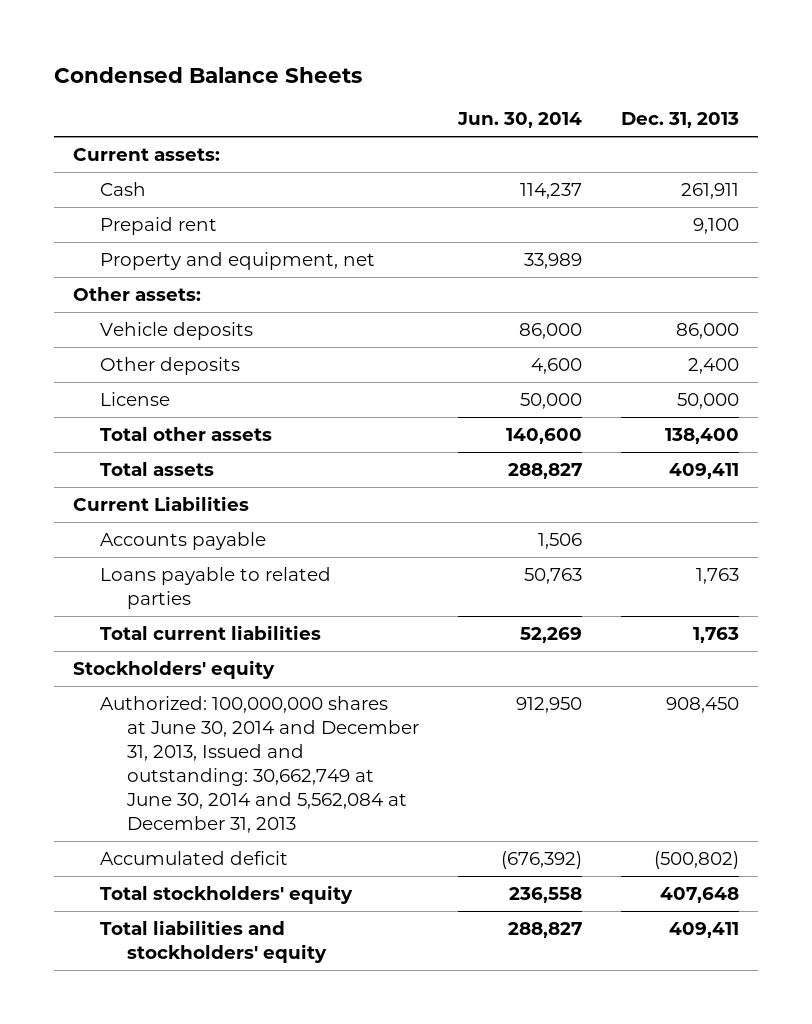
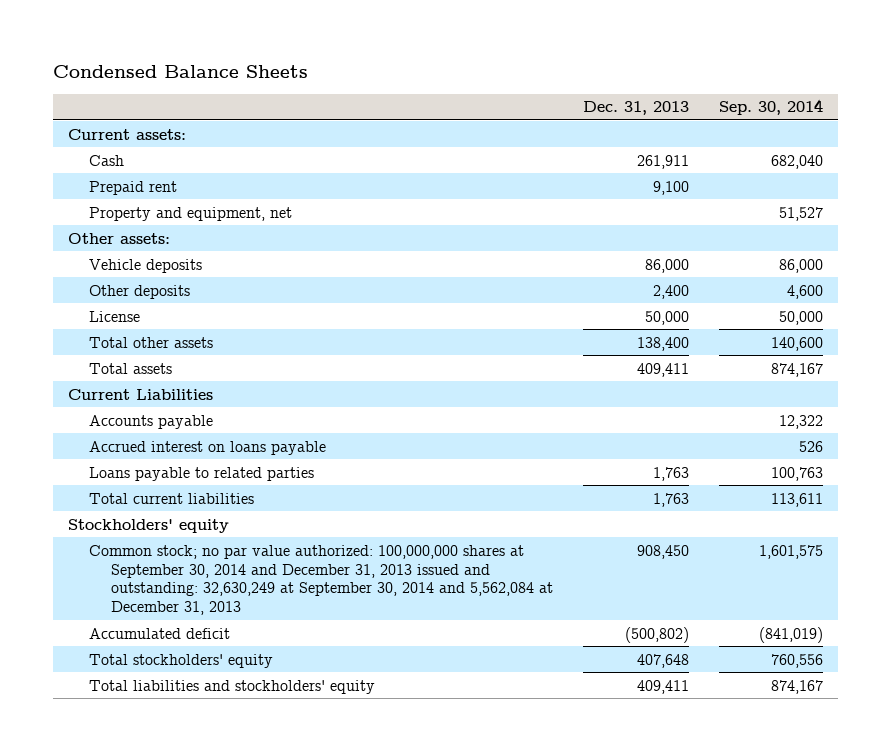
- | Jun. 30, 2014 | Dec. 31, 2013
+ | Dec. 31, 2013 | Sep. 30, 2014
+ Accrued interest on loans payable | | 526
- Authorized: 100,000,000 shares at June 30, 2014 and December 31, 2013, Issued and outstanding: 30,662,749 at June 30, 2014 and 5,562,084 at December 31, 2013 | 912,950 | 908,450
+ Common stock; no par value authorized: 100,000,000 shares at September 30, 2014 and December 31, 2013 issued and outstanding: 32,630,249 at September 30, 2014 and 5,562,084 at December 31, 2013 | 908,450 | 1,601,575

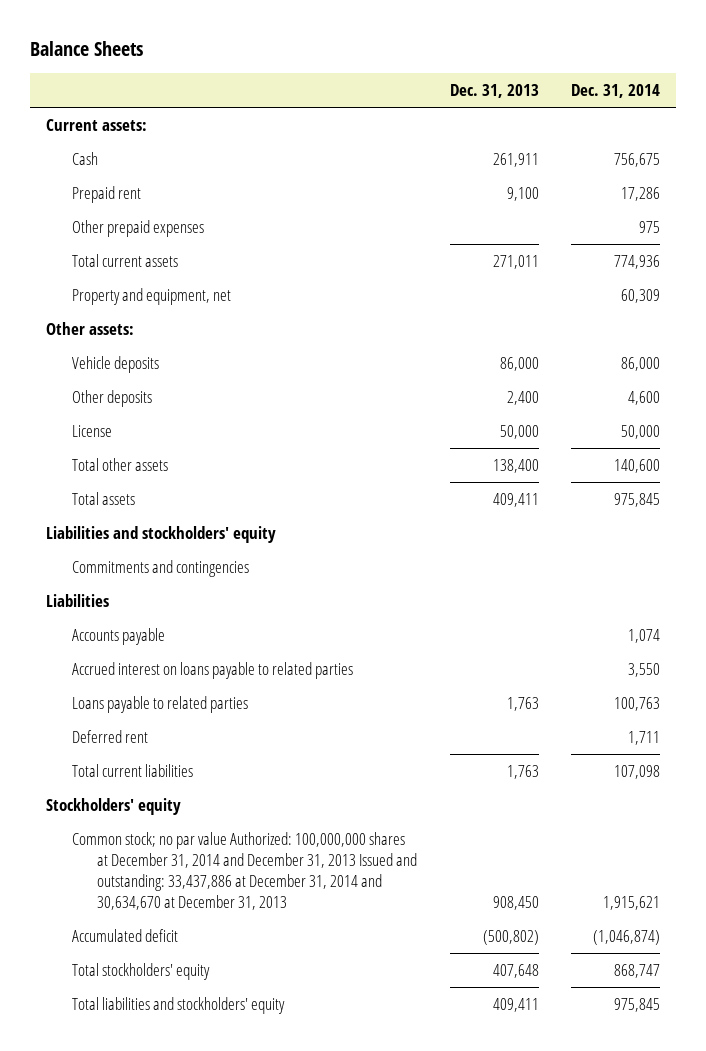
- Condensed Balance Sheets
+ Balance Sheets
- | Dec. 31, 2013 | Sep. 30, 2014
+ | Dec. 31, 2013 | Dec. 31, 2014
+ Other prepaid expenses | | 975
+ Total current assets | 271,011 | 774,936
- Current Liabilities
+ Liabilities and stockholders' equity
+ Commitments and contingencies
+ Liabilities
- Accrued interest on loans payable | | 526
+ Accrued interest on loans payable to related parties | | 3,550
+ Deferred rent | | 1,711
- Common stock; no par value authorized: 100,000,000 shares at September 30, 2014 and December 31, 2013 issued and outstanding: 32,630,249 at September 30, 2014 and 5,562,084 at December 31, 2013 | 908,450 | 1,601,575
+ Common stock; no par value Authorized: 100,000,000 shares at December 31, 2014 and December 31, 2013 Issued and outstanding: 33,437,886 at December 31, 2014 and 30,634,670 at December 31, 2013 | 908,450 | 1,915,621

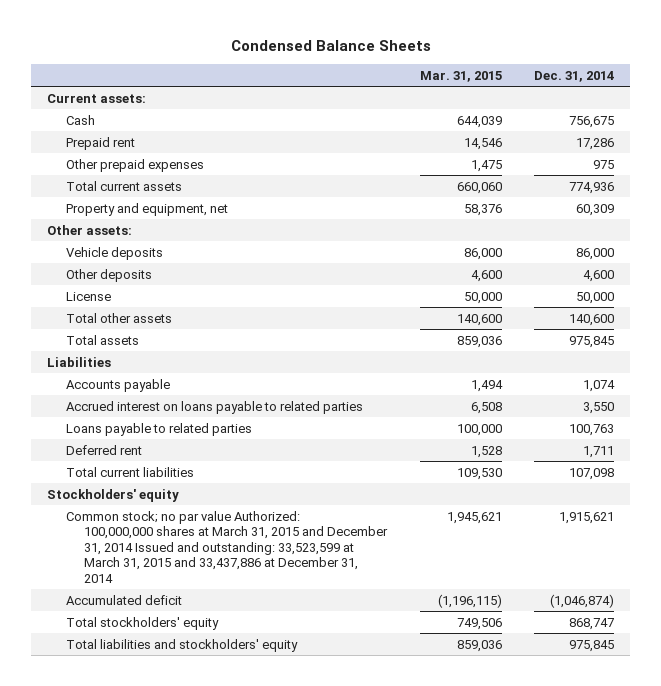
- Balance Sheets
+ Condensed Balance Sheets
- | Dec. 31, 2013 | Dec. 31, 2014
+ | Mar. 31, 2015 | Dec. 31, 2014
- Liabilities and stockholders' equity
- Commitments and contingencies
- Common stock; no par value Authorized: 100,000,000 shares at December 31, 2014 and December 31, 2013 Issued and outstanding: 33,437,886 at December 31, 2014 and 30,634,670 at December 31, 2013 | 908,450 | 1,915,621
+ Common stock; no par value Authorized: 100,000,000 shares at March 31, 2015 and December 31, 2014 Issued and outstanding: 33,523,599 at March 31, 2015 and 33,437,886 at December 31, 2014 | 1,945,621 | 1,915,621

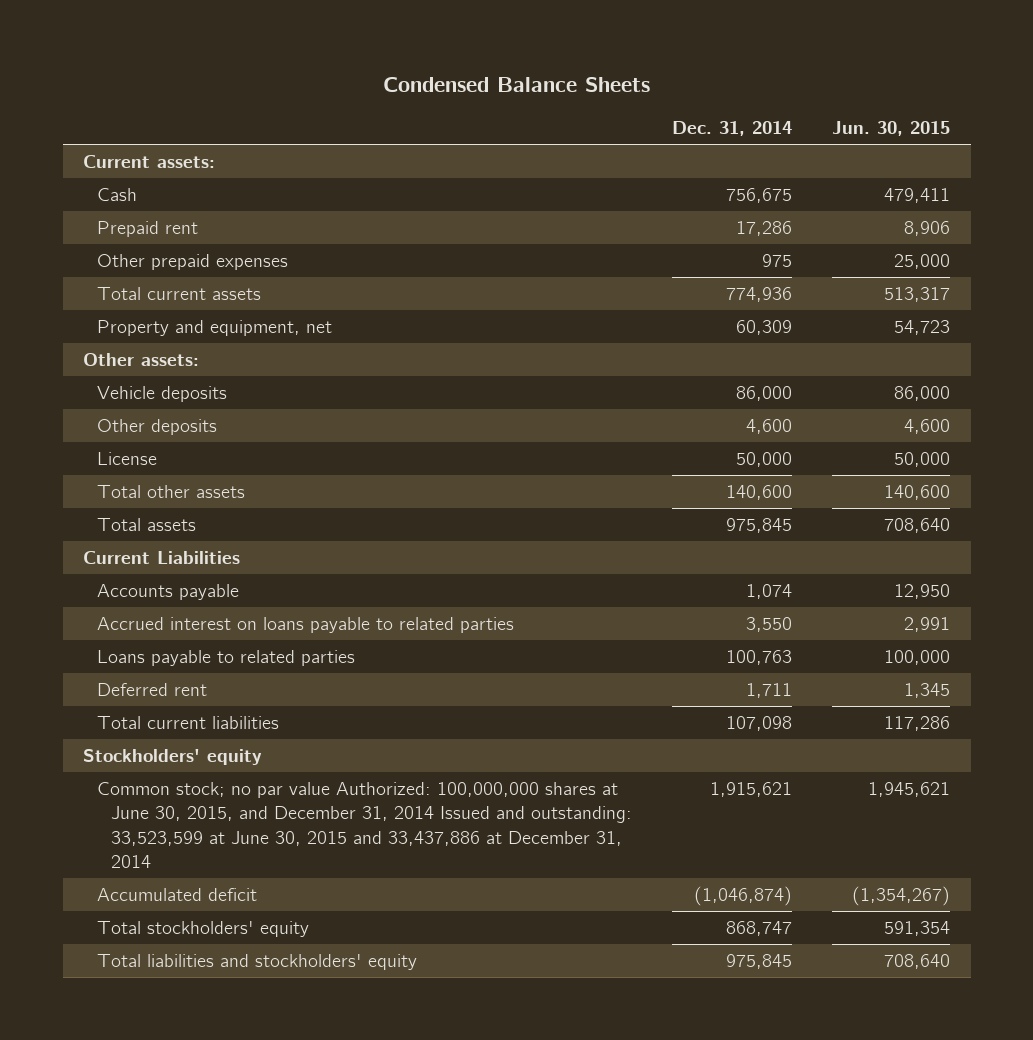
- | Mar. 31, 2015 | Dec. 31, 2014
+ | Dec. 31, 2014 | Jun. 30, 2015
- Liabilities
+ Current Liabilities
- Common stock; no par value Authorized: 100,000,000 shares at March 31, 2015 and December 31, 2014 Issued and outstanding: 33,523,599 at March 31, 2015 and 33,437,886 at December 31, 2014 | 1,945,621 | 1,915,621
+ Common stock; no par value Authorized: 100,000,000 shares at June 30, 2015, and December 31, 2014 Issued and outstanding: 33,523,599 at June 30, 2015 and 33,437,886 at December 31, 2014 | 1,915,621 | 1,945,621

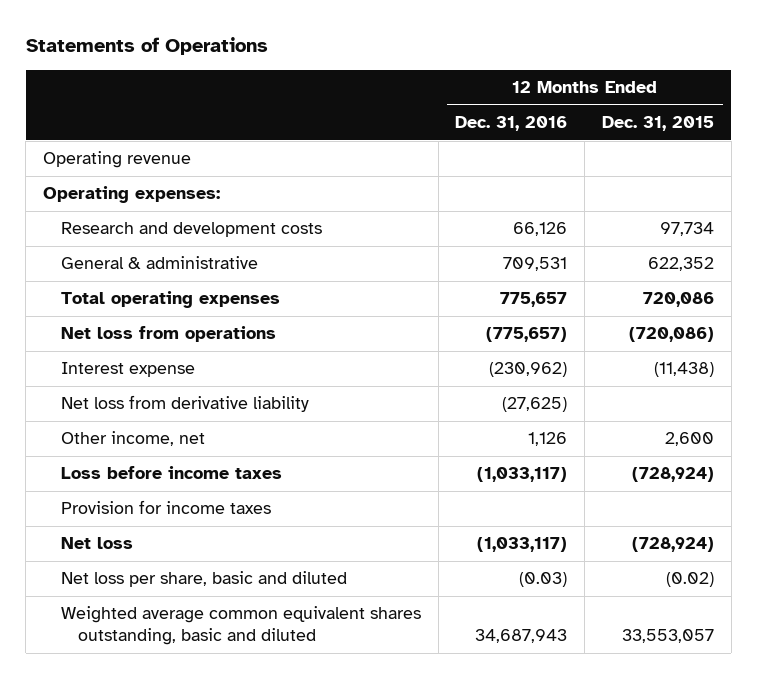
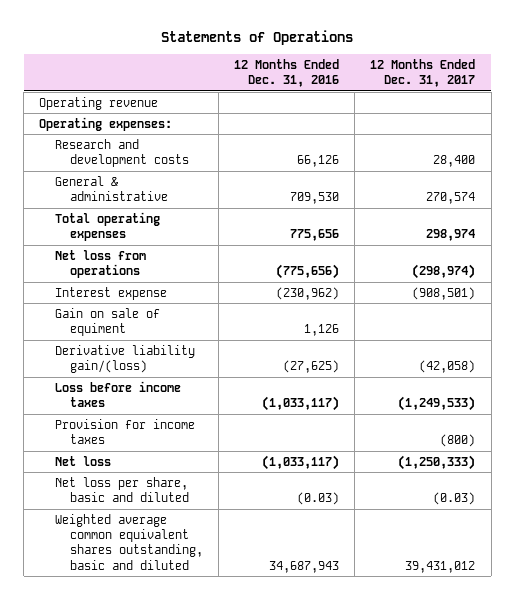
- | 12 Months Ended Dec. 31, 2016 | 12 Months Ended Dec. 31, 2015
+ | 12 Months Ended Dec. 31, 2016 | 12 Months Ended Dec. 31, 2017
- General & administrative | 709,531 | 622,352
- Total operating expenses | 775,657 | 720,086
- Net loss from operations | (775,657) | (720,086)
+ General & administrative | 709,530 | 270,574
+ Total operating expenses | 775,656 | 298,974
+ Net loss from operations | (775,656) | (298,974)
- Net loss from derivative liability | (27,625) |
- Other income, net | 1,126 | 2,600
+ Gain on sale of equiment | 1,126 |
+ Derivative liability gain/(loss) | (27,625) | (42,058)

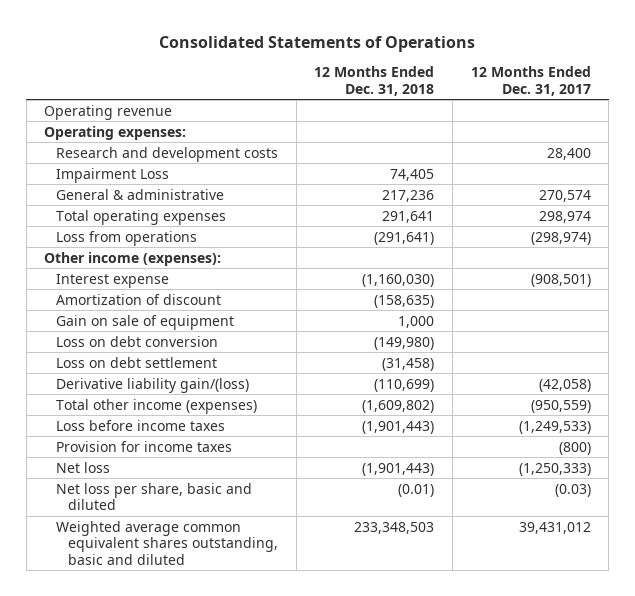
- Statements of Operations
+ Consolidated Statements of Operations
- | 12 Months Ended Dec. 31, 2016 | 12 Months Ended Dec. 31, 2017
+ | 12 Months Ended Dec. 31, 2018 | 12 Months Ended Dec. 31, 2017
+ Impairment Loss | 74,405 |
- Net loss from operations | (775,656) | (298,974)
+ Loss from operations | (291,641) | (298,974)
+ Other income (expenses):
- Gain on sale of equiment | 1,126 |
+ Amortization of discount | (158,635) |
+ Gain on sale of equipment | 1,000 |
+ Loss on debt conversion | (149,980) |
+ Loss on debt settlement | (31,458) |
+ Total other income (expenses) | (1,609,802) | (950,559)

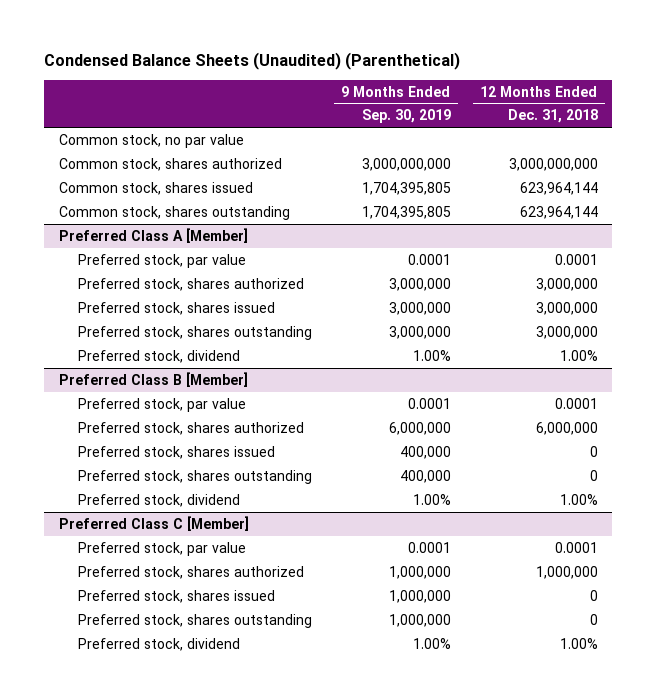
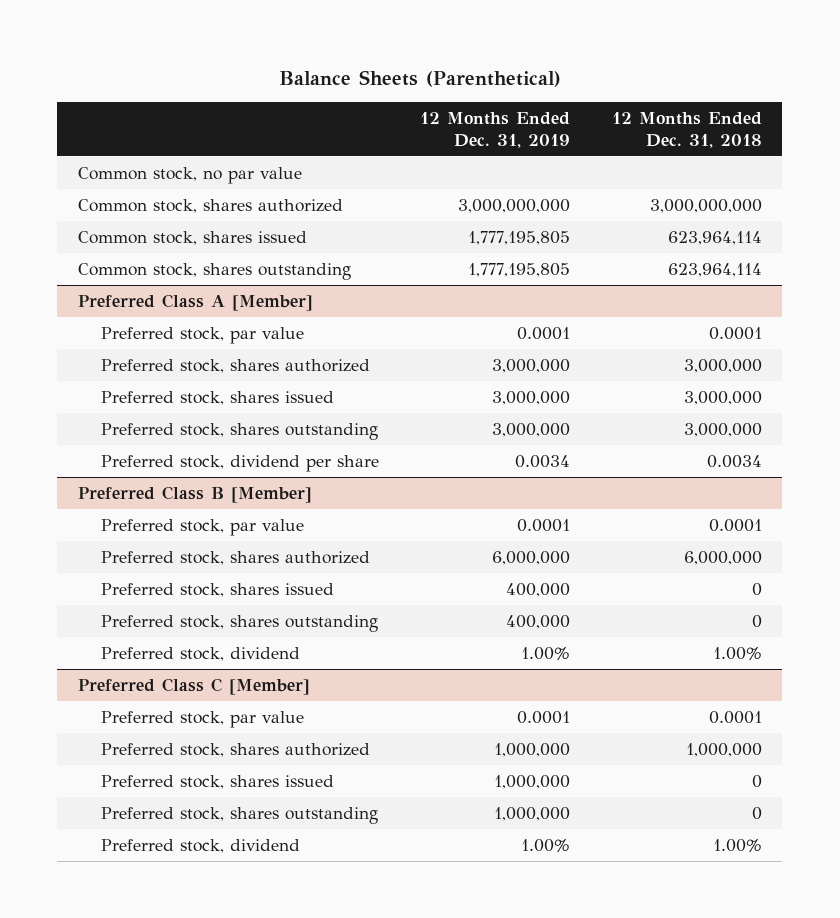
- Condensed Balance Sheets (Unaudited) (Parenthetical)
+ Balance Sheets (Parenthetical)
- | 9 Months Ended Sep. 30, 2019 | 12 Months Ended Dec. 31, 2018
+ | 12 Months Ended Dec. 31, 2019 | 12 Months Ended Dec. 31, 2018
- Common stock, shares issued | 1,704,395,805 | 623,964,144
- Common stock, shares outstanding | 1,704,395,805 | 623,964,144
+ Common stock, shares issued | 1,777,195,805 | 623,964,114
+ Common stock, shares outstanding | 1,777,195,805 | 623,964,114
@ Preferred Class A [Member]
- Preferred stock, dividend | 1.00% | 1.00%
+ Preferred stock, dividend per share | 0.0034 | 0.0034

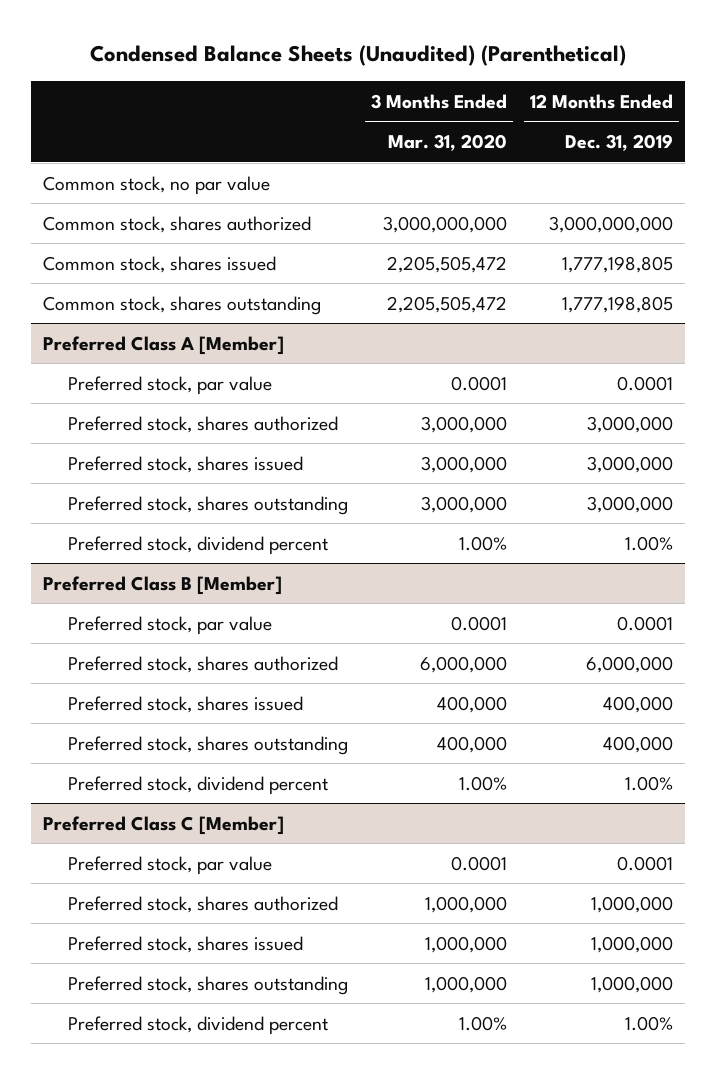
- Balance Sheets (Parenthetical)
+ Condensed Balance Sheets (Unaudited) (Parenthetical)
- | 12 Months Ended Dec. 31, 2019 | 12 Months Ended Dec. 31, 2018
+ | 3 Months Ended Mar. 31, 2020 | 12 Months Ended Dec. 31, 2019
- Common stock, shares issued | 1,777,195,805 | 623,964,114
- Common stock, shares outstanding | 1,777,195,805 | 623,964,114
+ Common stock, shares issued | 2,205,505,472 | 1,777,198,805
+ Common stock, shares outstanding | 2,205,505,472 | 1,777,198,805
@ Preferred Class A [Member]
- Preferred stock, dividend per share | 0.0034 | 0.0034
+ Preferred stock, dividend percent | 1.00% | 1.00%
@ Preferred Class B [Member]
- Preferred stock, dividend | 1.00% | 1.00%
+ Preferred stock, dividend percent | 1.00% | 1.00%
@ Preferred Class C [Member]
- Preferred stock, dividend | 1.00% | 1.00%
+ Preferred stock, dividend percent | 1.00% | 1.00%

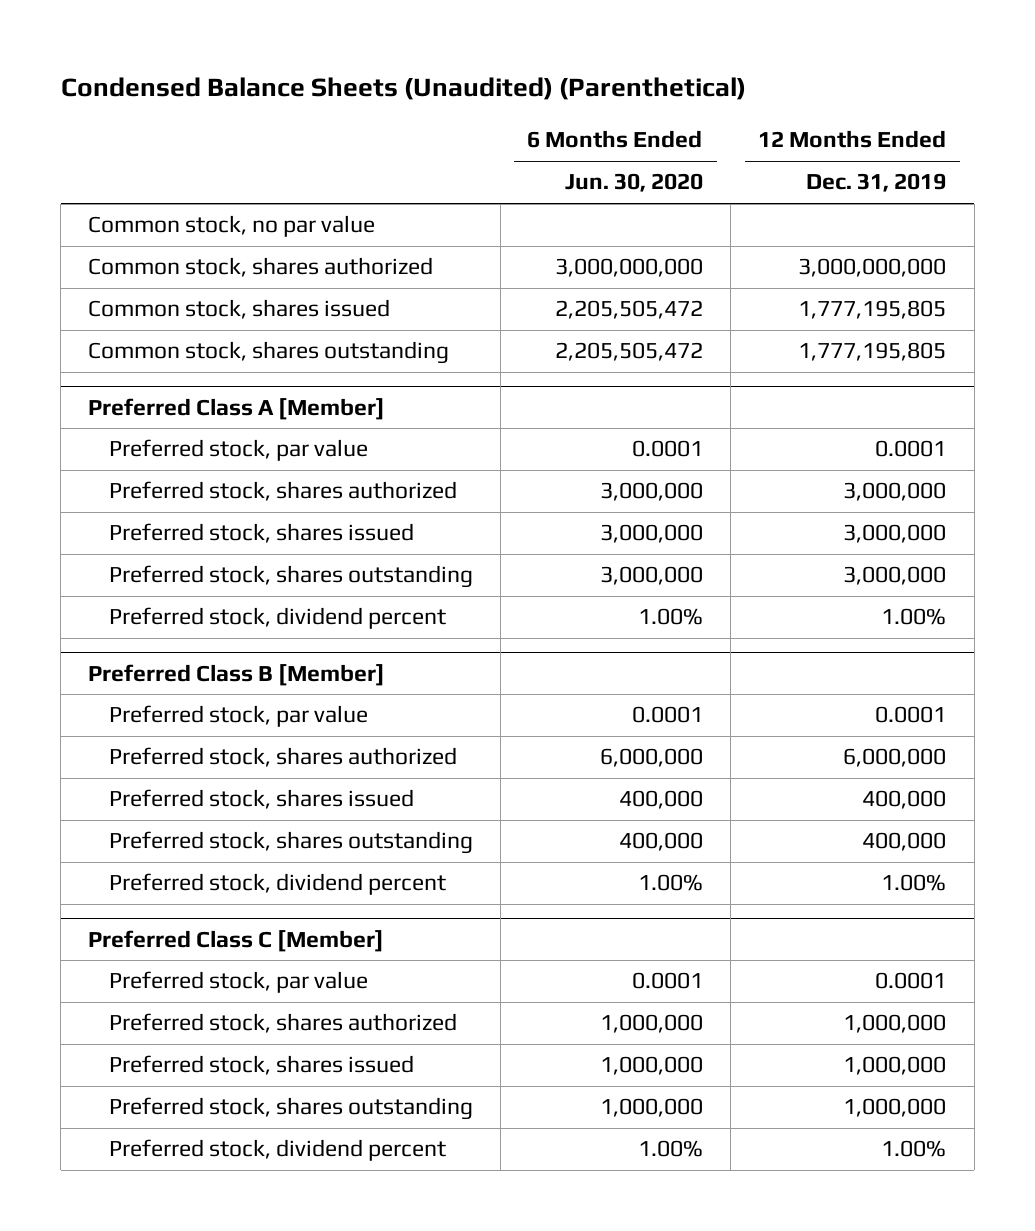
- | 3 Months Ended Mar. 31, 2020 | 12 Months Ended Dec. 31, 2019
+ | 6 Months Ended Jun. 30, 2020 | 12 Months Ended Dec. 31, 2019
- Common stock, shares issued | 2,205,505,472 | 1,777,198,805
- Common stock, shares outstanding | 2,205,505,472 | 1,777,198,805
+ Common stock, shares issued | 2,205,505,472 | 1,777,195,805
+ Common stock, shares outstanding | 2,205,505,472 | 1,777,195,805

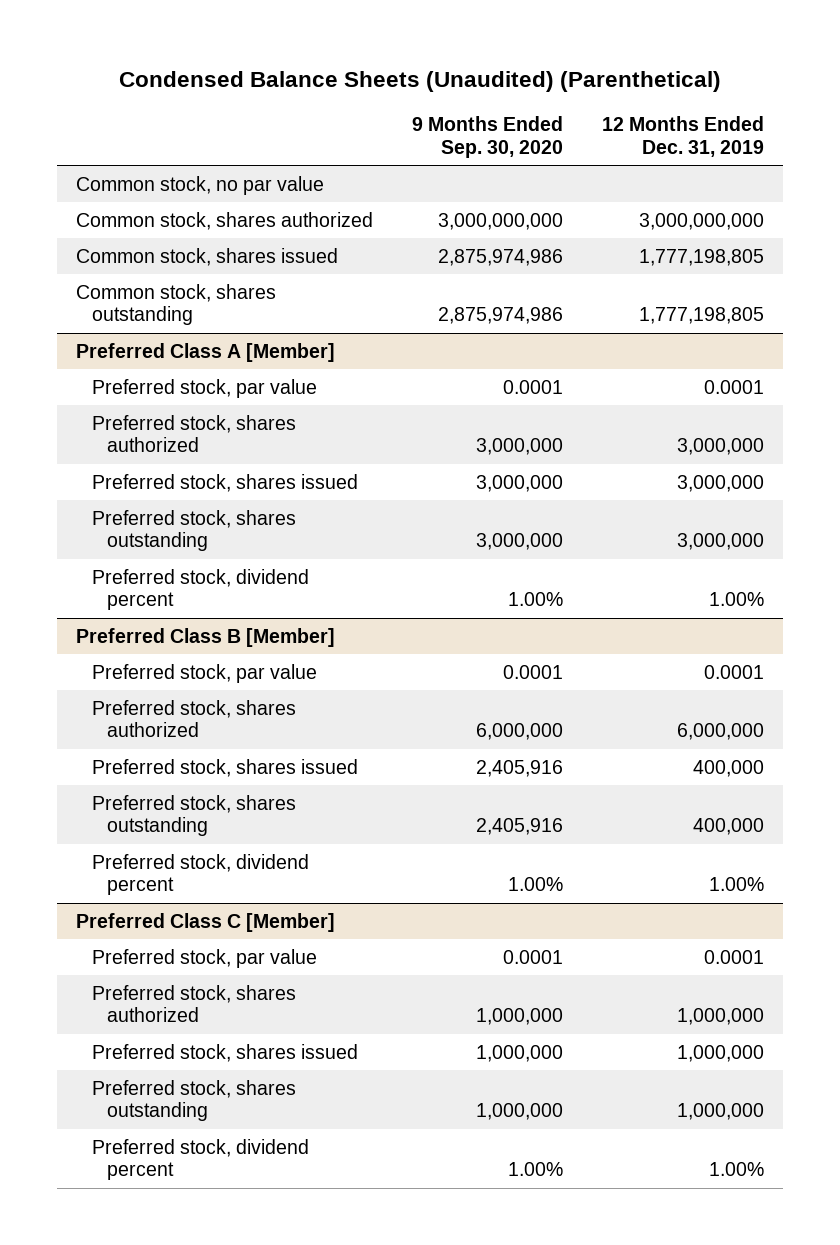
- | 6 Months Ended Jun. 30, 2020 | 12 Months Ended Dec. 31, 2019
+ | 9 Months Ended Sep. 30, 2020 | 12 Months Ended Dec. 31, 2019
- Common stock, shares issued | 2,205,505,472 | 1,777,195,805
- Common stock, shares outstanding | 2,205,505,472 | 1,777,195,805
+ Common stock, shares issued | 2,875,974,986 | 1,777,198,805
+ Common stock, shares outstanding | 2,875,974,986 | 1,777,198,805

